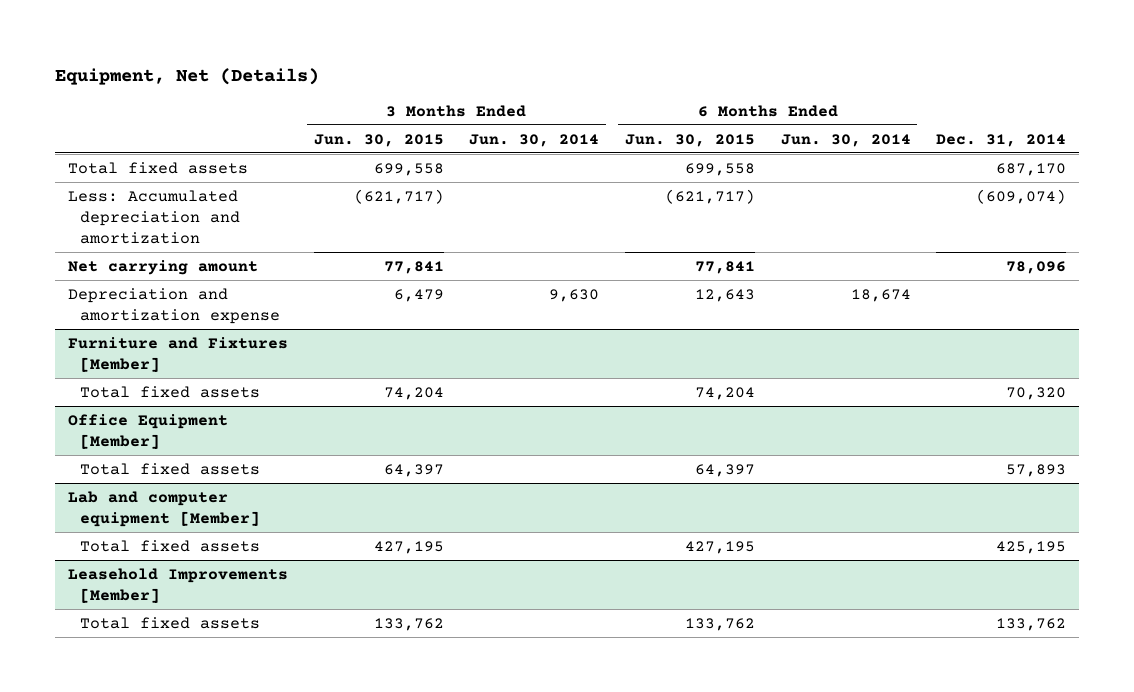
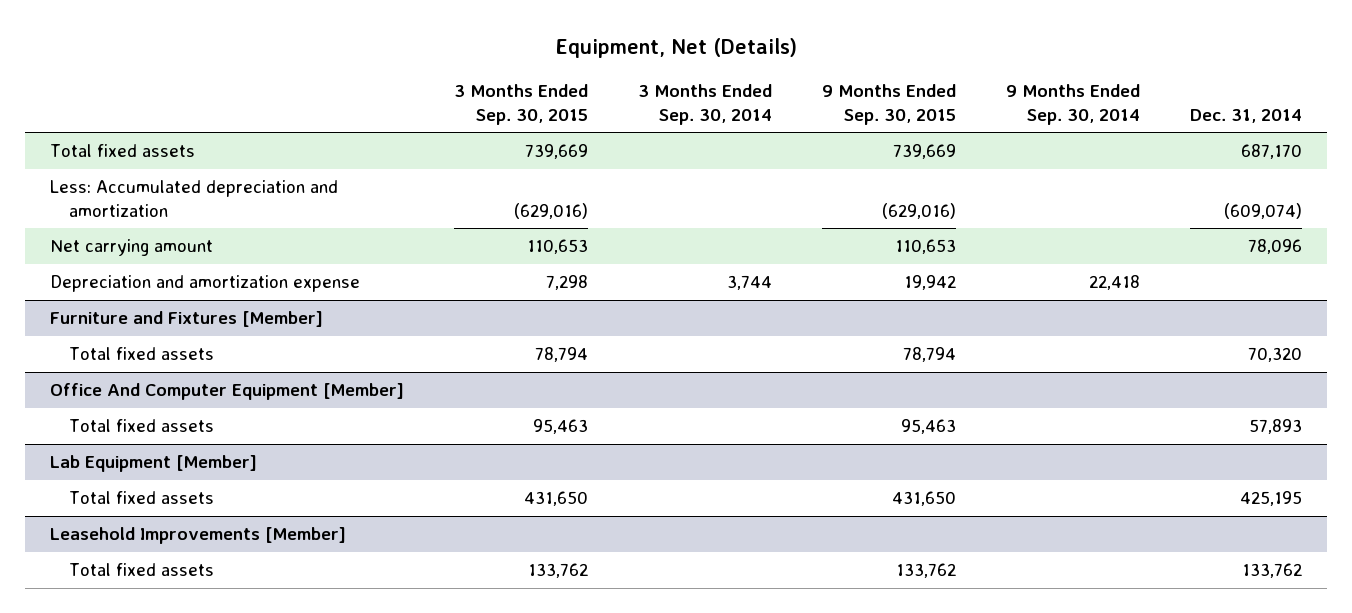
- | 3 Months Ended Jun. 30, 2015 | 3 Months Ended Jun. 30, 2014 | 6 Months Ended Jun. 30, 2015 | 6 Months Ended Jun. 30, 2014 | Dec. 31, 2014
+ | 3 Months Ended Sep. 30, 2015 | 3 Months Ended Sep. 30, 2014 | 9 Months Ended Sep. 30, 2015 | 9 Months Ended Sep. 30, 2014 | Dec. 31, 2014
- Office Equipment [Member]
+ Office And Computer Equipment [Member]
- Lab and computer equipment [Member]
+ Lab Equipment [Member]

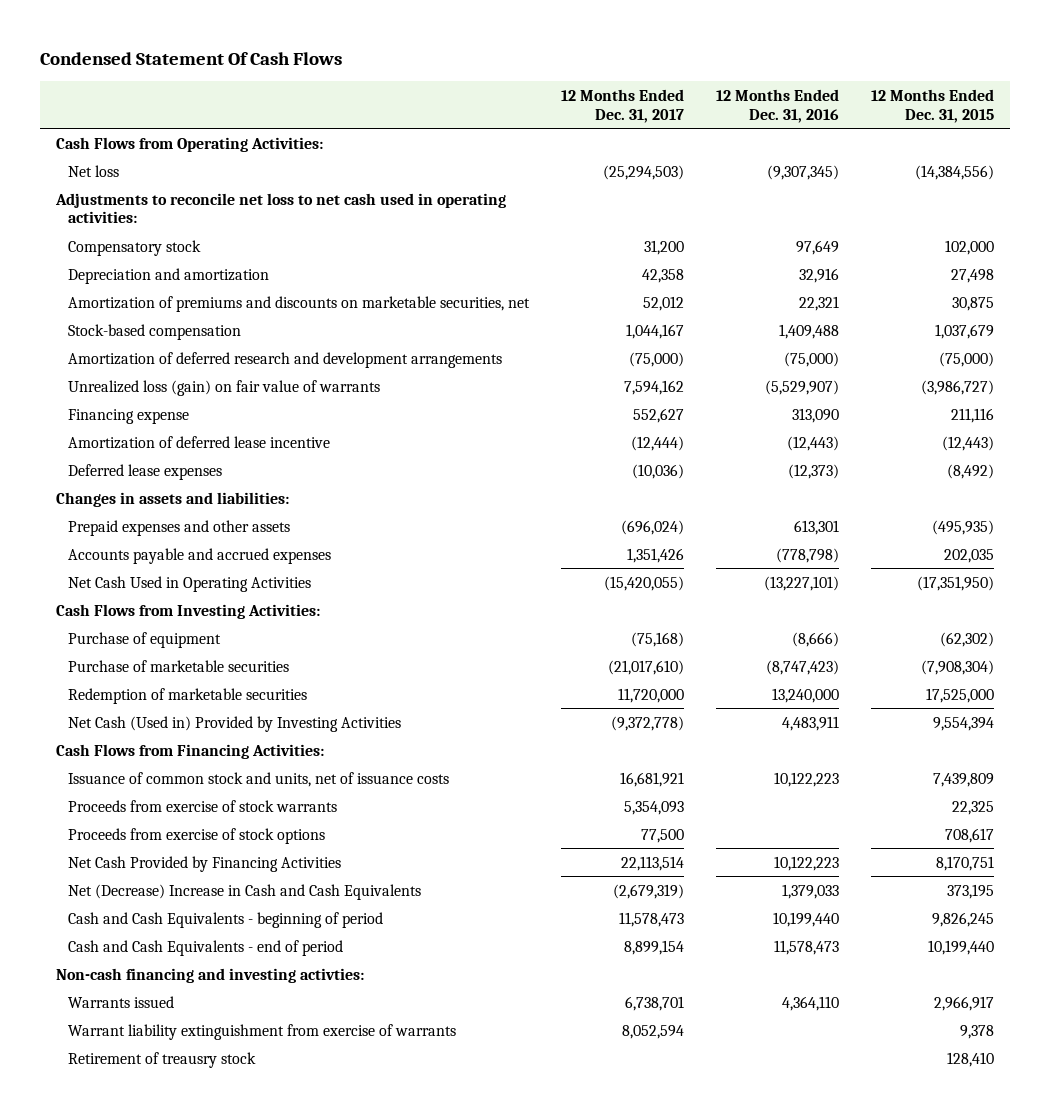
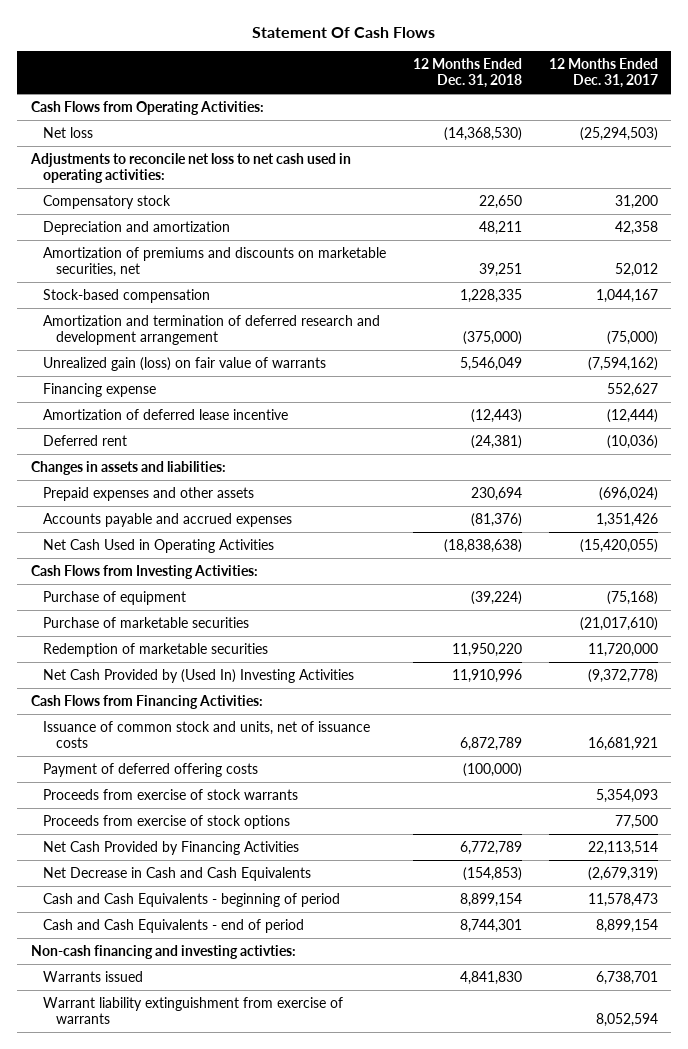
- Condensed Statement Of Cash Flows
+ Statement Of Cash Flows
- | 12 Months Ended Dec. 31, 2017 | 12 Months Ended Dec. 31, 2016 | 12 Months Ended Dec. 31, 2015
+ | 12 Months Ended Dec. 31, 2018 | 12 Months Ended Dec. 31, 2017
- Amortization of deferred research and development arrangements | (75,000) | (75,000) | (75,000)
- Unrealized loss (gain) on fair value of warrants | 7,594,162 | (5,529,907) | (3,986,727)
+ Amortization and termination of deferred research and development arrangement | (375,000) | (75,000)
+ Unrealized gain (loss) on fair value of warrants | 5,546,049 | (7,594,162)
- Deferred lease expenses | (10,036) | (12,373) | (8,492)
+ Deferred rent | (24,381) | (10,036)
- Net Cash (Used in) Provided by Investing Activities | (9,372,778) | 4,483,911 | 9,554,394
+ Net Cash Provided by (Used In) Investing Activities | 11,910,996 | (9,372,778)
+ Payment of deferred offering costs | (100,000) |
- Net (Decrease) Increase in Cash and Cash Equivalents | (2,679,319) | 1,379,033 | 373,195
+ Net Decrease in Cash and Cash Equivalents | (154,853) | (2,679,319)
- Retirement of treausry stock | | | 128,410

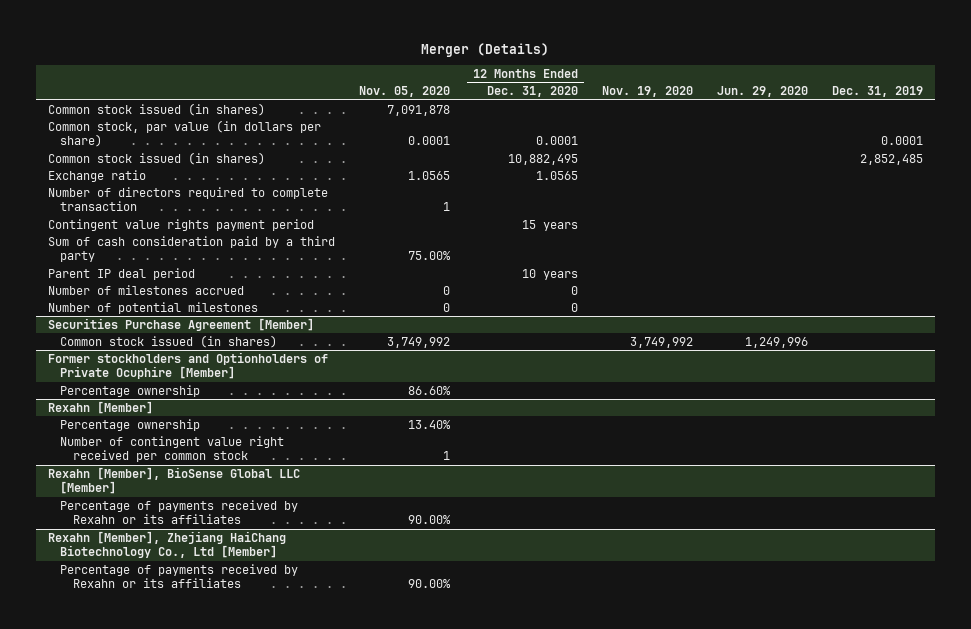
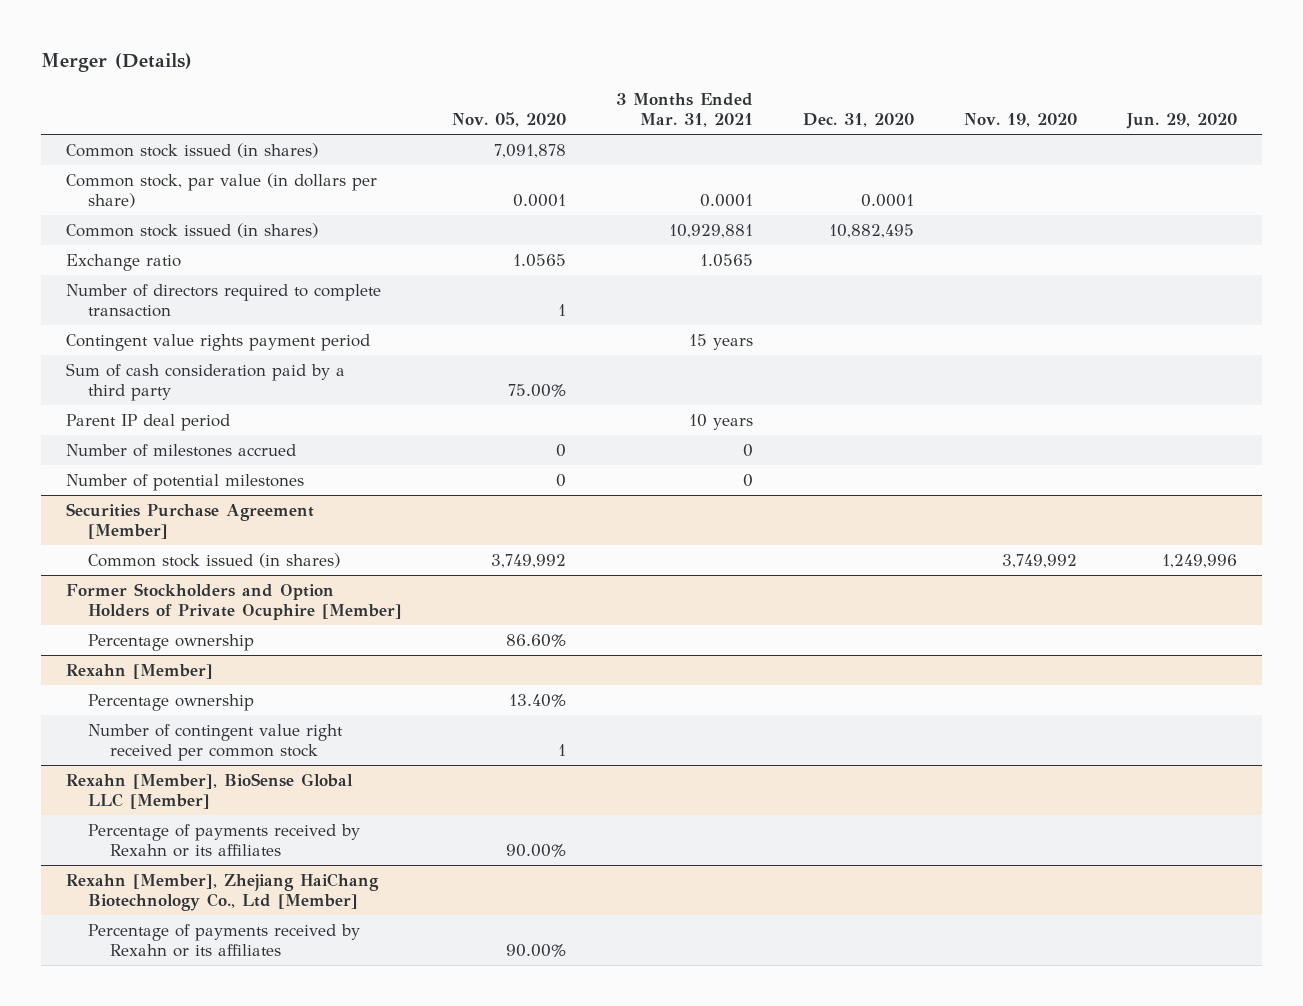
- | Nov. 05, 2020 | 12 Months Ended Dec. 31, 2020 | Nov. 19, 2020 | Jun. 29, 2020 | Dec. 31, 2019
+ | Nov. 05, 2020 | 3 Months Ended Mar. 31, 2021 | Dec. 31, 2020 | Nov. 19, 2020 | Jun. 29, 2020
- Former stockholders and Optionholders of Private Ocuphire [Member]
+ Former Stockholders and Option Holders of Private Ocuphire [Member]

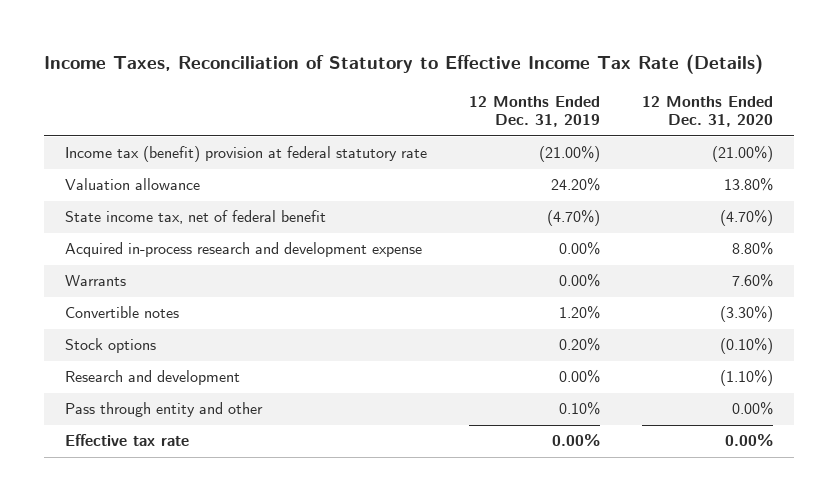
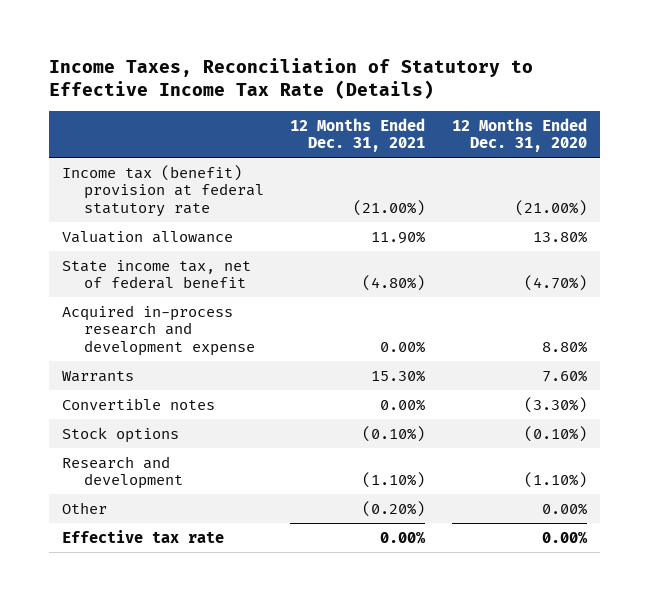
- | 12 Months Ended Dec. 31, 2019 | 12 Months Ended Dec. 31, 2020
+ | 12 Months Ended Dec. 31, 2021 | 12 Months Ended Dec. 31, 2020
- Pass through entity and other | 0.10% | 0.00%
+ Other | (0.20%) | 0.00%

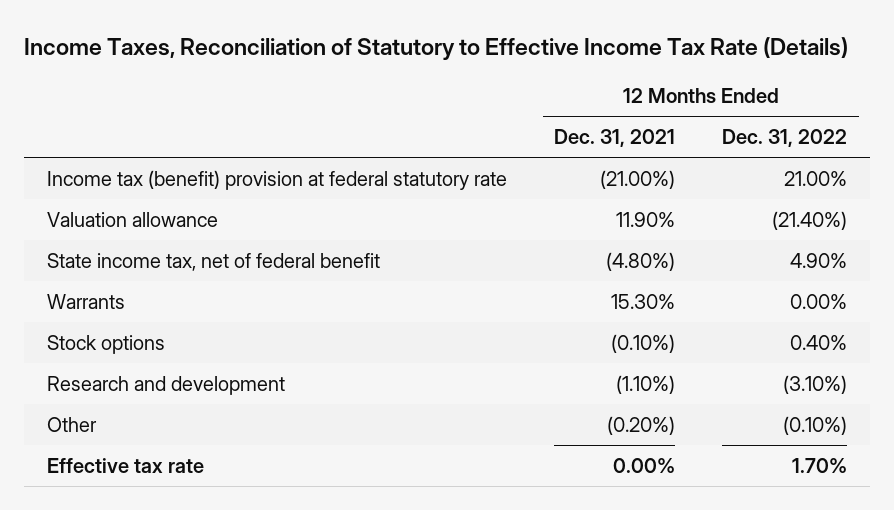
- | 12 Months Ended Dec. 31, 2021 | 12 Months Ended Dec. 31, 2020
+ | 12 Months Ended Dec. 31, 2021 | 12 Months Ended Dec. 31, 2022
- Acquired in-process research and development expense | 0.00% | 8.80%
- Convertible notes | 0.00% | (3.30%)

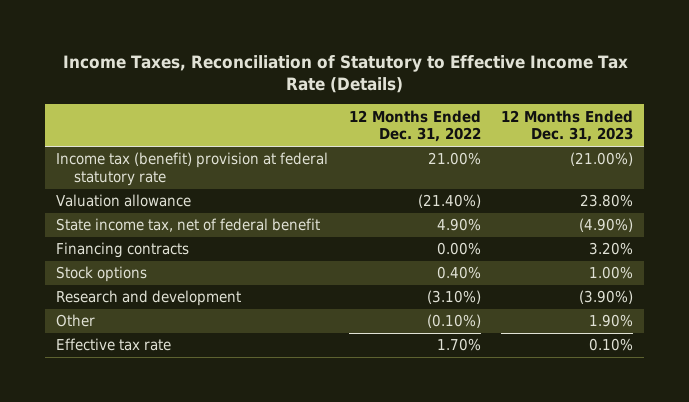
- | 12 Months Ended Dec. 31, 2021 | 12 Months Ended Dec. 31, 2022
+ | 12 Months Ended Dec. 31, 2022 | 12 Months Ended Dec. 31, 2023
- Warrants | 15.30% | 0.00%
+ Financing contracts | 0.00% | 3.20%

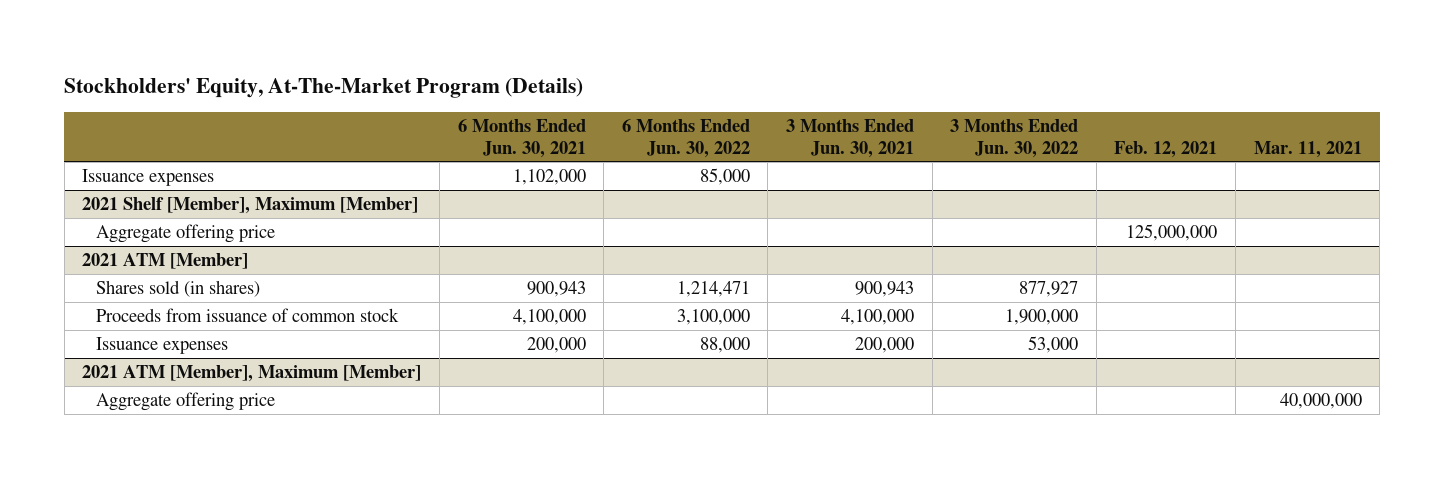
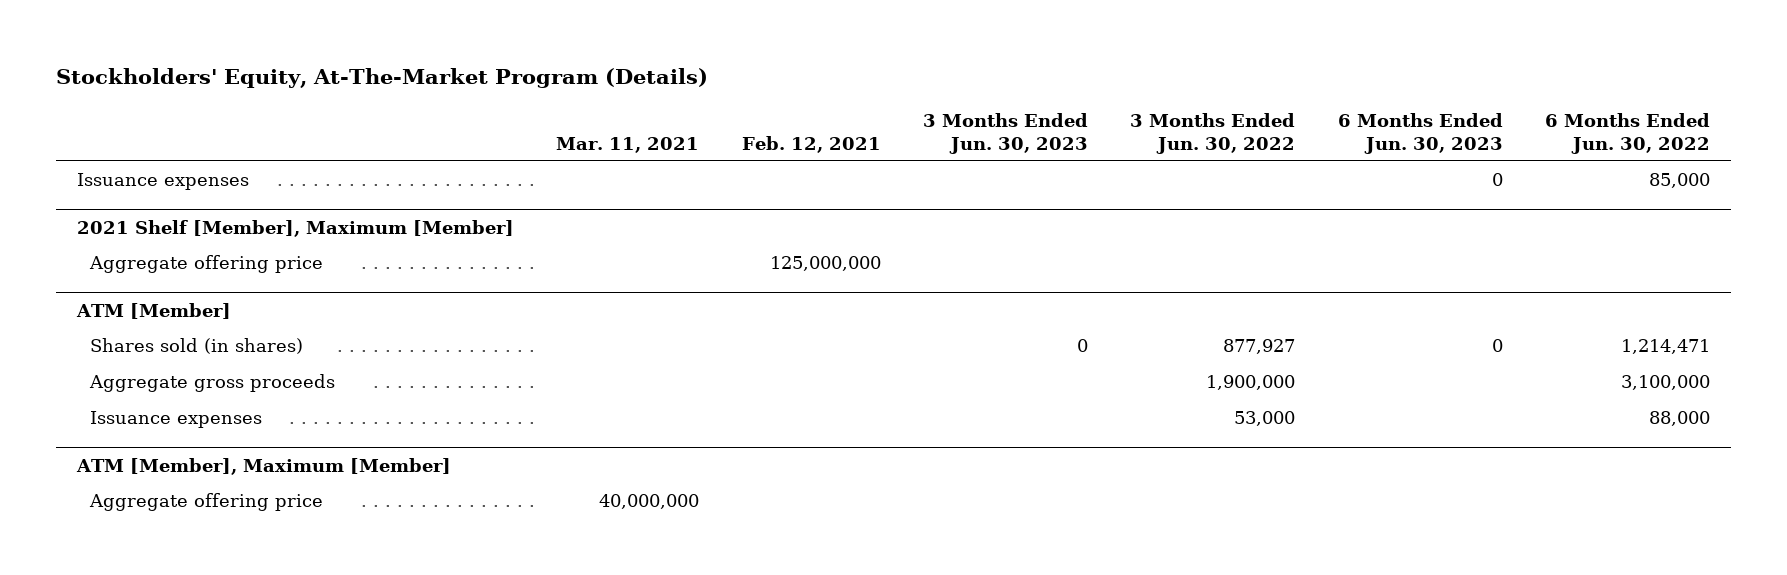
- | 6 Months Ended Jun. 30, 2021 | 6 Months Ended Jun. 30, 2022 | 3 Months Ended Jun. 30, 2021 | 3 Months Ended Jun. 30, 2022 | Feb. 12, 2021 | Mar. 11, 2021
+ | Mar. 11, 2021 | Feb. 12, 2021 | 3 Months Ended Jun. 30, 2023 | 3 Months Ended Jun. 30, 2022 | 6 Months Ended Jun. 30, 2023 | 6 Months Ended Jun. 30, 2022
- 2021 ATM [Member]
+ ATM [Member]
- Proceeds from issuance of common stock | 4,100,000 | 3,100,000 | 4,100,000 | 1,900,000 | |
+ Aggregate gross proceeds | | | | 1,900,000 | | 3,100,000
- 2021 ATM [Member], Maximum [Member]
+ ATM [Member], Maximum [Member]

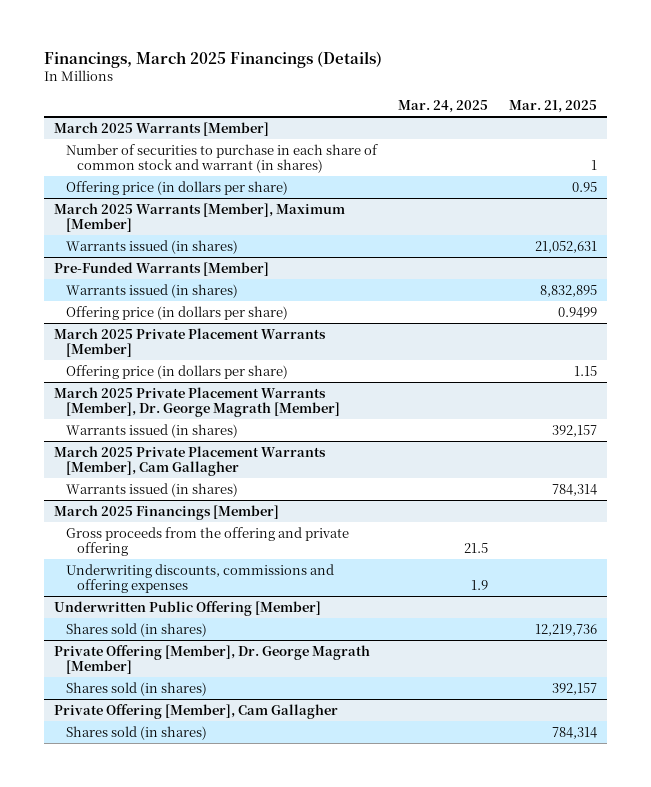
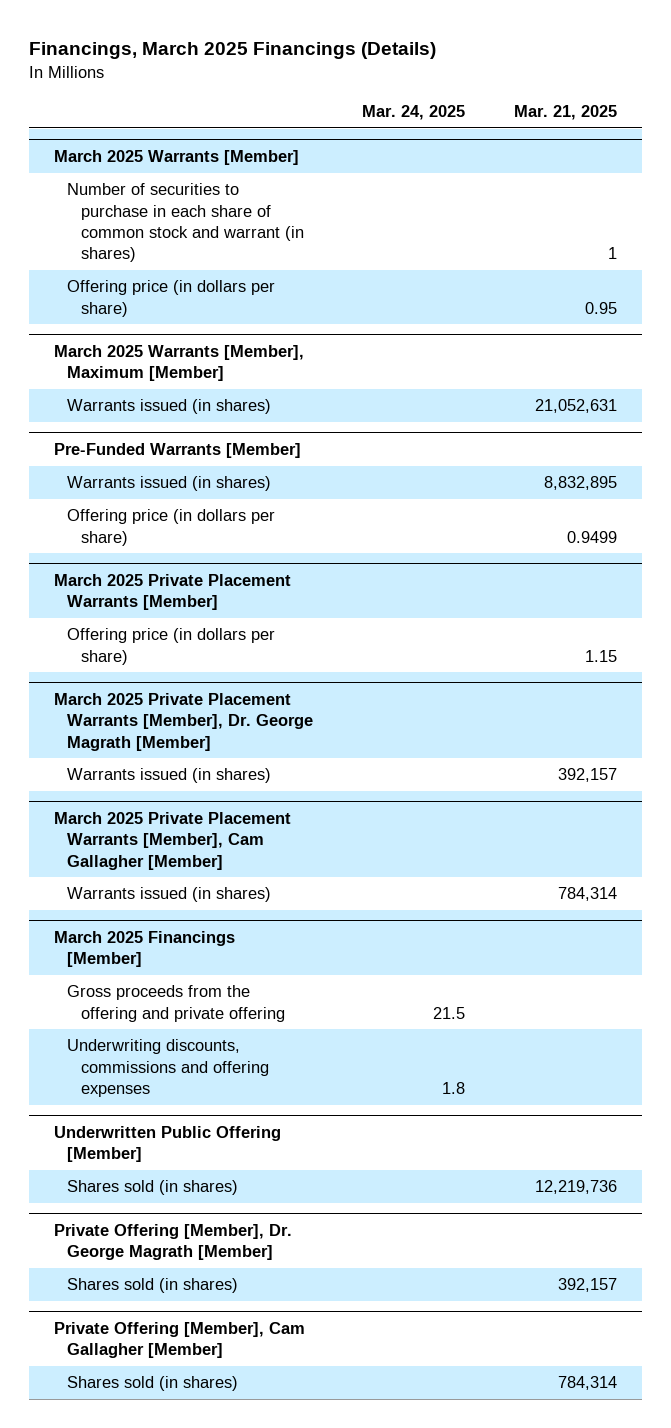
- March 2025 Private Placement Warrants [Member], Cam Gallagher
+ March 2025 Private Placement Warrants [Member], Cam Gallagher [Member]
@ March 2025 Financings [Member]
- Underwriting discounts, commissions and offering expenses | 1.9 |
+ Underwriting discounts, commissions and offering expenses | 1.8 |
- Private Offering [Member], Cam Gallagher
+ Private Offering [Member], Cam Gallagher [Member]

